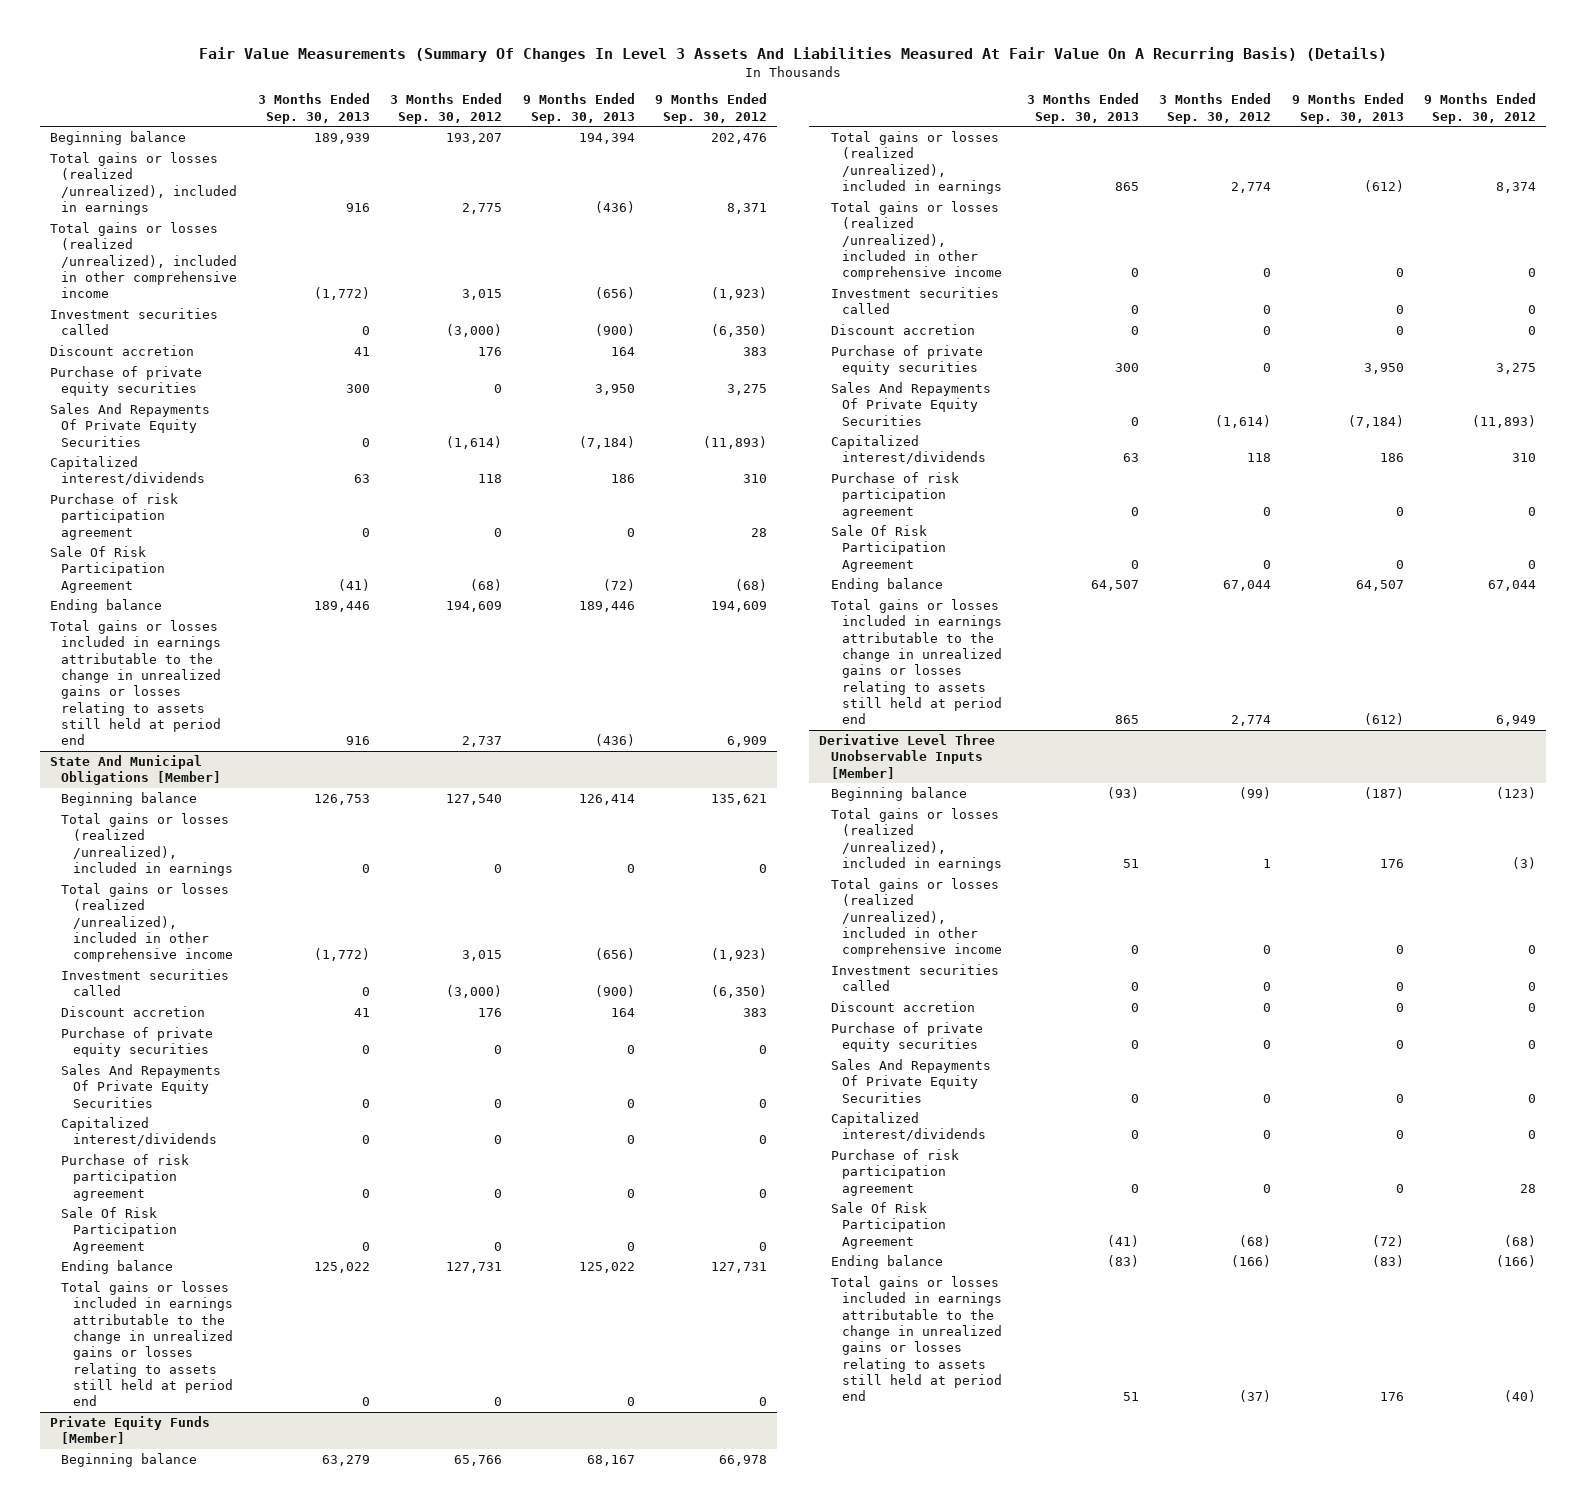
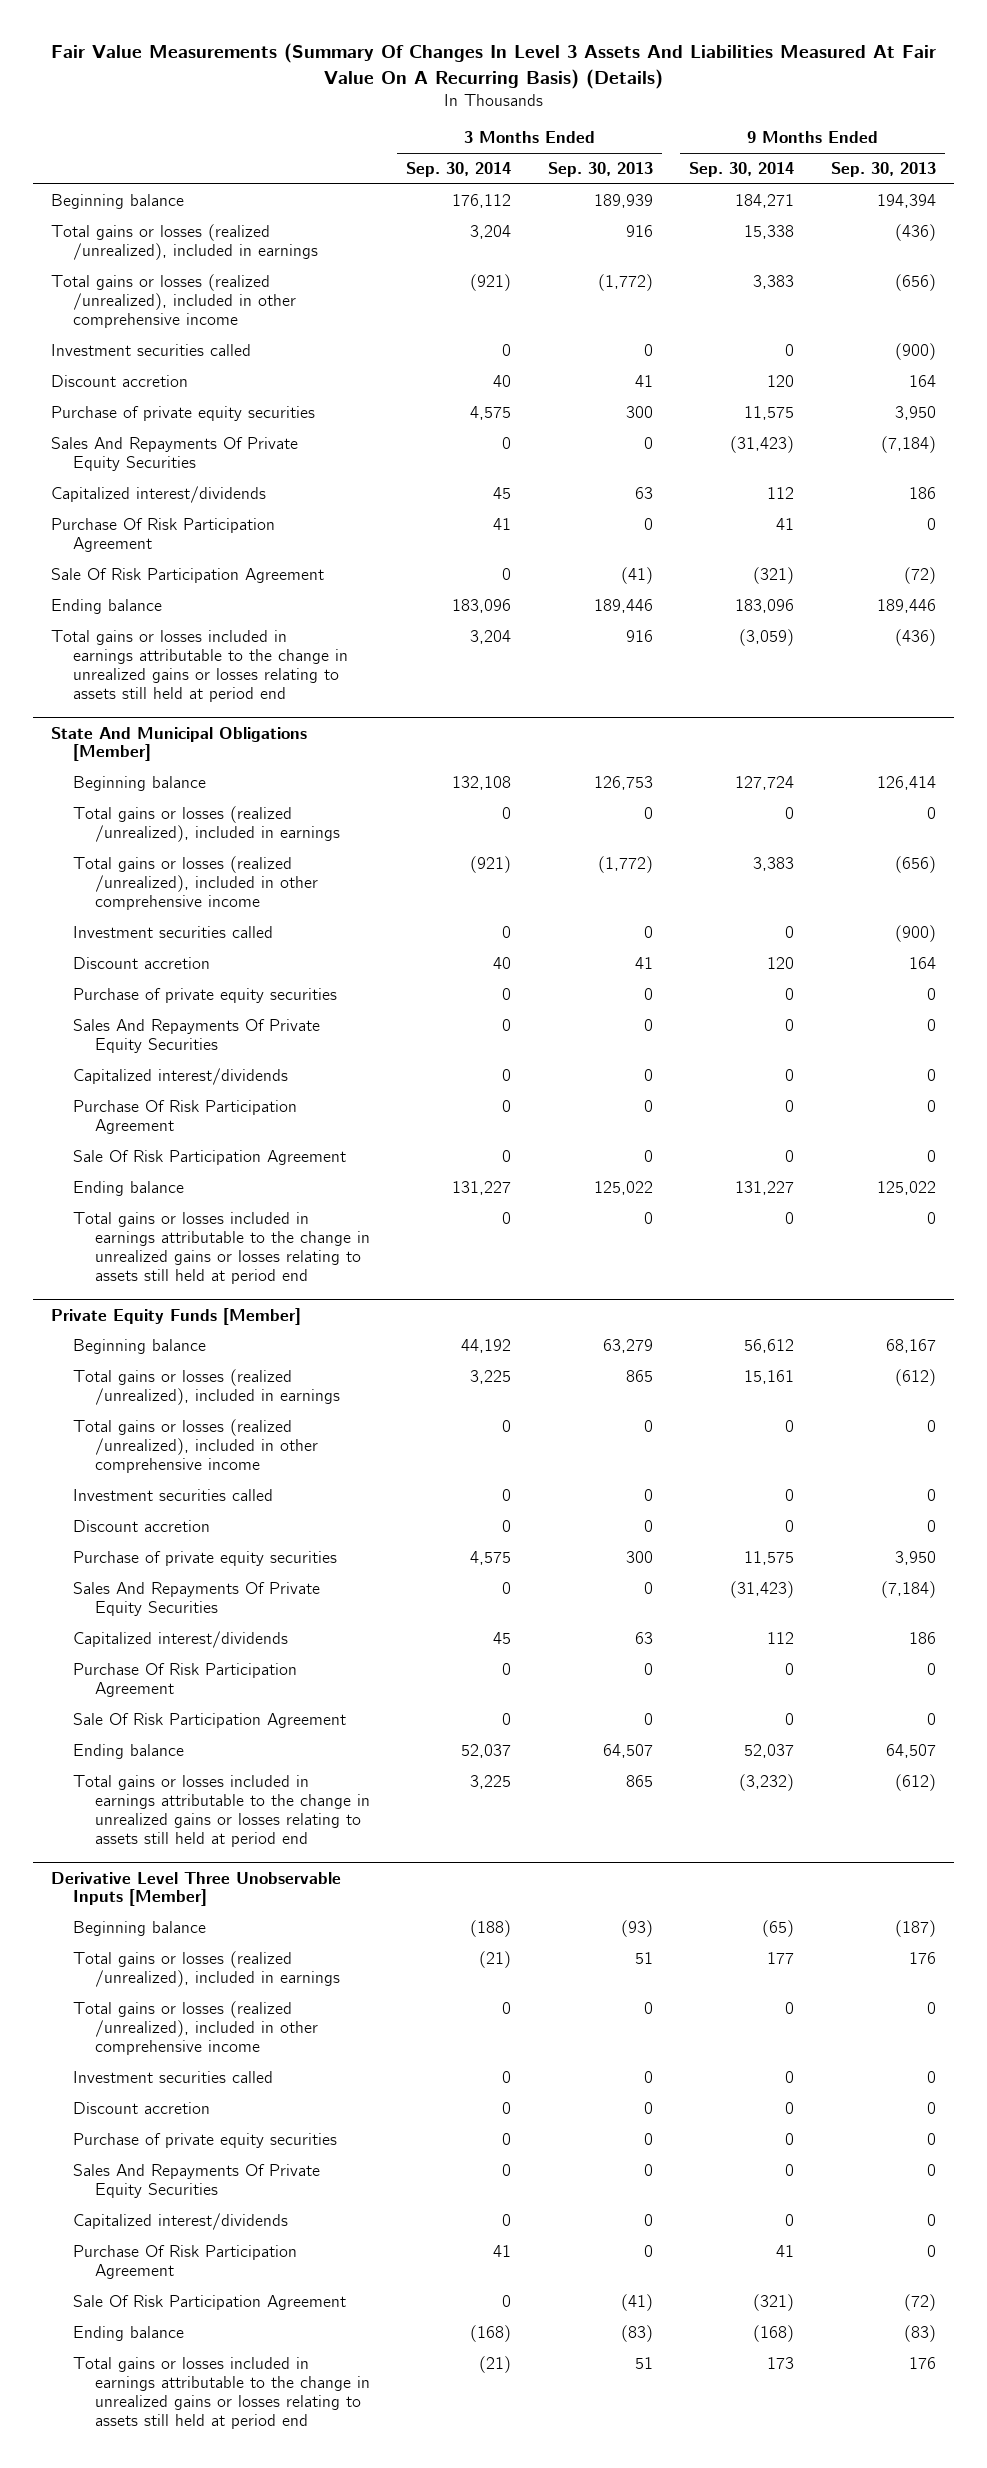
- | 3 Months Ended Sep. 30, 2013 | 3 Months Ended Sep. 30, 2012 | 9 Months Ended Sep. 30, 2013 | 9 Months Ended Sep. 30, 2012
+ | 3 Months Ended Sep. 30, 2014 | 3 Months Ended Sep. 30, 2013 | 9 Months Ended Sep. 30, 2014 | 9 Months Ended Sep. 30, 2013
- Purchase of risk participation agreement | 0 | 0 | 0 | 28
+ Purchase Of Risk Participation Agreement | 41 | 0 | 41 | 0
@ State And Municipal Obligations [Member]
- Purchase of risk participation agreement | 0 | 0 | 0 | 0
+ Purchase Of Risk Participation Agreement | 0 | 0 | 0 | 0
@ Private Equity Funds [Member]
- Purchase of risk participation agreement | 0 | 0 | 0 | 0
+ Purchase Of Risk Participation Agreement | 0 | 0 | 0 | 0
@ Derivative Level Three Unobservable Inputs [Member]
- Purchase of risk participation agreement | 0 | 0 | 0 | 28
+ Purchase Of Risk Participation Agreement | 41 | 0 | 41 | 0

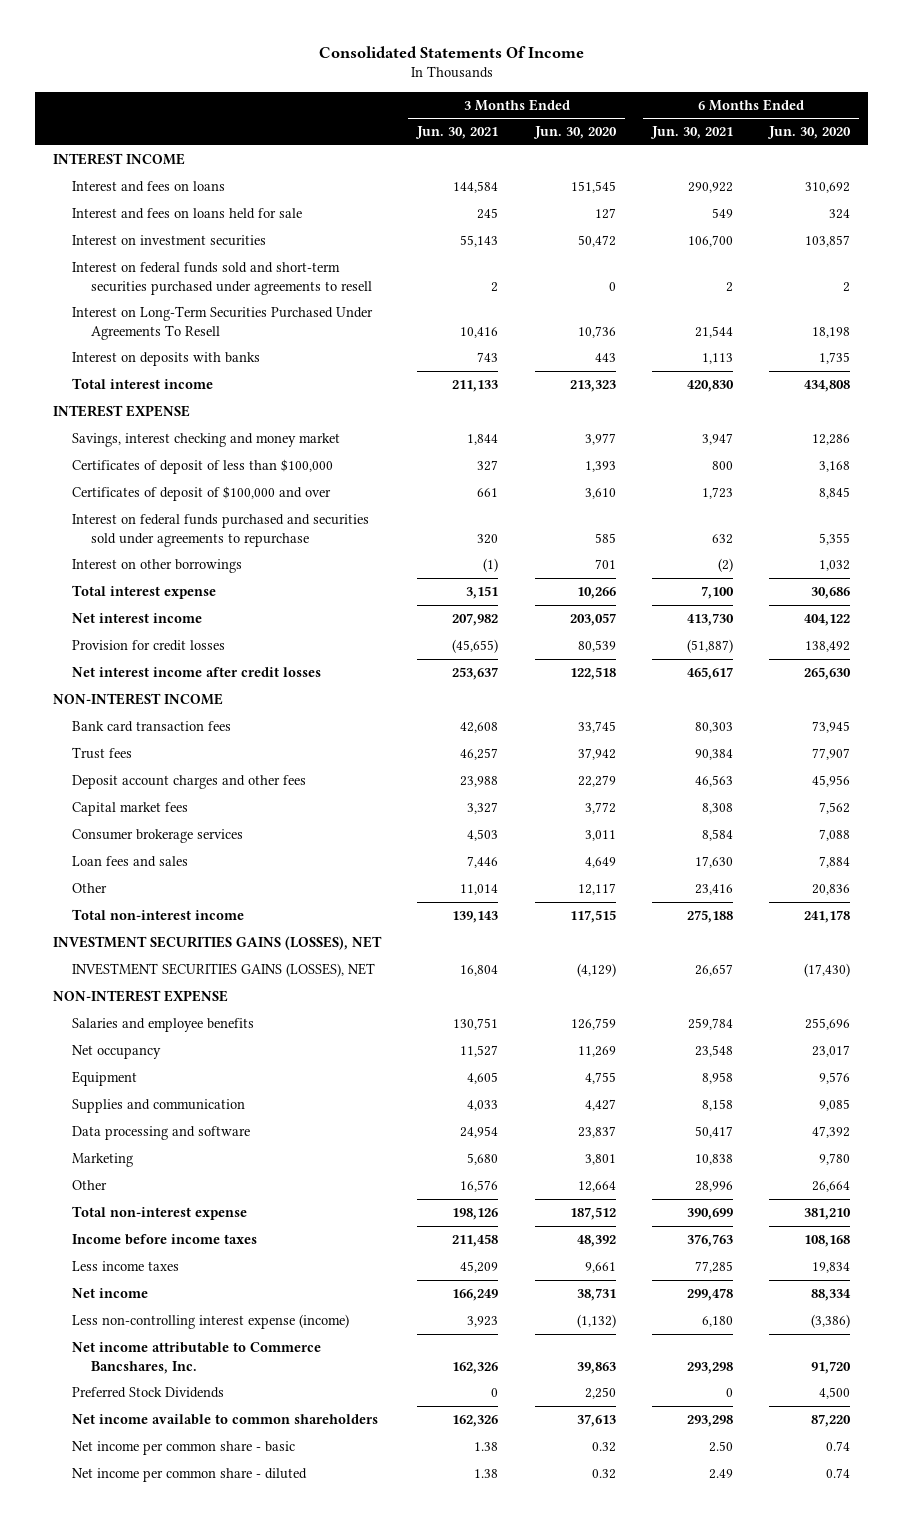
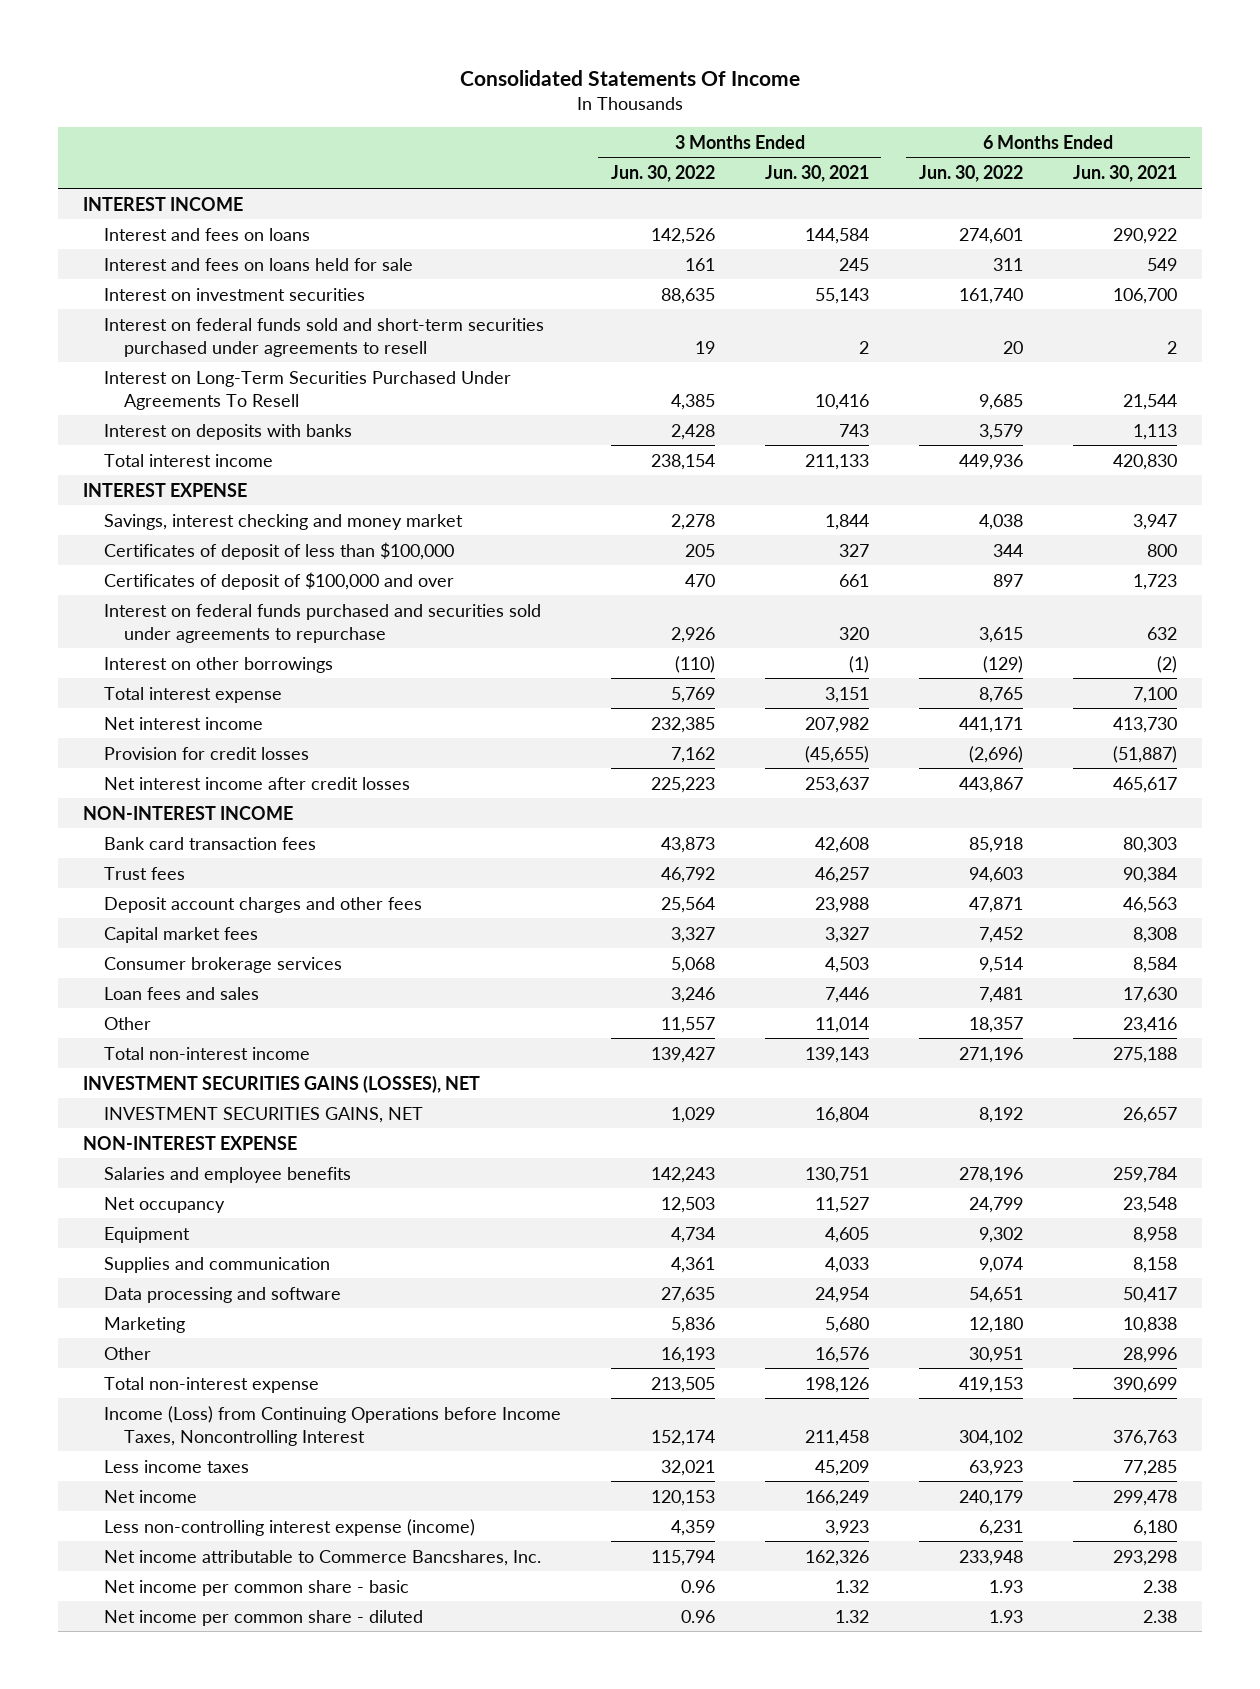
- | 3 Months Ended Jun. 30, 2021 | 3 Months Ended Jun. 30, 2020 | 6 Months Ended Jun. 30, 2021 | 6 Months Ended Jun. 30, 2020
+ | 3 Months Ended Jun. 30, 2022 | 3 Months Ended Jun. 30, 2021 | 6 Months Ended Jun. 30, 2022 | 6 Months Ended Jun. 30, 2021
- INVESTMENT SECURITIES GAINS (LOSSES), NET | 16,804 | (4,129) | 26,657 | (17,430)
+ INVESTMENT SECURITIES GAINS, NET | 1,029 | 16,804 | 8,192 | 26,657
- Income before income taxes | 211,458 | 48,392 | 376,763 | 108,168
+ Income (Loss) from Continuing Operations before Income Taxes, Noncontrolling Interest | 152,174 | 211,458 | 304,102 | 376,763
- Preferred Stock Dividends | 0 | 2,250 | 0 | 4,500
- Net income available to common shareholders | 162,326 | 37,613 | 293,298 | 87,220
- Net income per common share - basic | 1.38 | 0.32 | 2.50 | 0.74
- Net income per common share - diluted | 1.38 | 0.32 | 2.49 | 0.74
+ Net income per common share - basic | 0.96 | 1.32 | 1.93 | 2.38
+ Net income per common share - diluted | 0.96 | 1.32 | 1.93 | 2.38

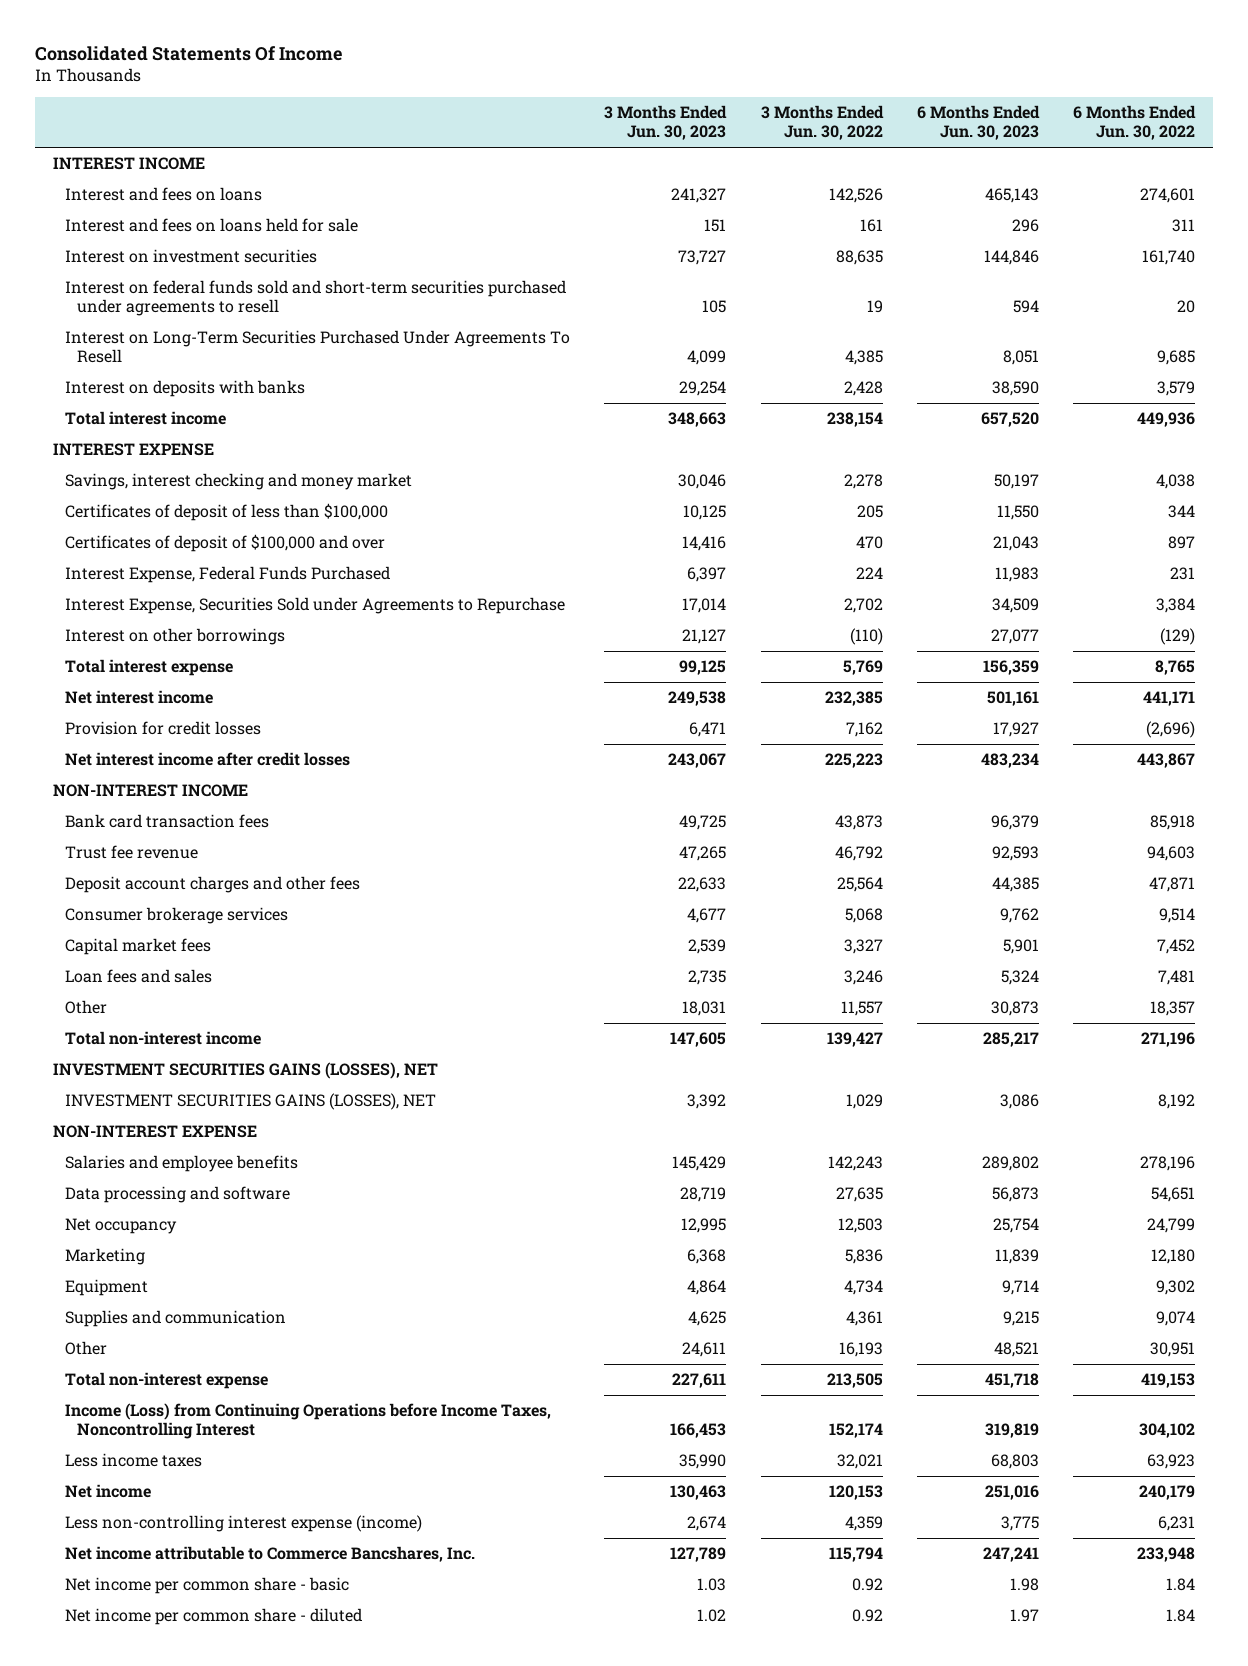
- | 3 Months Ended Jun. 30, 2022 | 3 Months Ended Jun. 30, 2021 | 6 Months Ended Jun. 30, 2022 | 6 Months Ended Jun. 30, 2021
+ | 3 Months Ended Jun. 30, 2023 | 3 Months Ended Jun. 30, 2022 | 6 Months Ended Jun. 30, 2023 | 6 Months Ended Jun. 30, 2022
- Interest on federal funds purchased and securities sold under agreements to repurchase | 2,926 | 320 | 3,615 | 632
+ Interest Expense, Federal Funds Purchased | 6,397 | 224 | 11,983 | 231
+ Interest Expense, Securities Sold under Agreements to Repurchase | 17,014 | 2,702 | 34,509 | 3,384
- Trust fees | 46,792 | 46,257 | 94,603 | 90,384
+ Trust fee revenue | 47,265 | 46,792 | 92,593 | 94,603
moved down: Capital market fees | 2,539 | 3,327 | 5,901 | 7,452
- INVESTMENT SECURITIES GAINS, NET | 1,029 | 16,804 | 8,192 | 26,657
+ INVESTMENT SECURITIES GAINS (LOSSES), NET | 3,392 | 1,029 | 3,086 | 8,192
moved up: Data processing and software | 28,719 | 27,635 | 56,873 | 54,651
moved up: Marketing | 6,368 | 5,836 | 11,839 | 12,180
- Net income per common share - basic | 0.96 | 1.32 | 1.93 | 2.38
- Net income per common share - diluted | 0.96 | 1.32 | 1.93 | 2.38
+ Net income per common share - basic | 1.03 | 0.92 | 1.98 | 1.84
+ Net income per common share - diluted | 1.02 | 0.92 | 1.97 | 1.84

